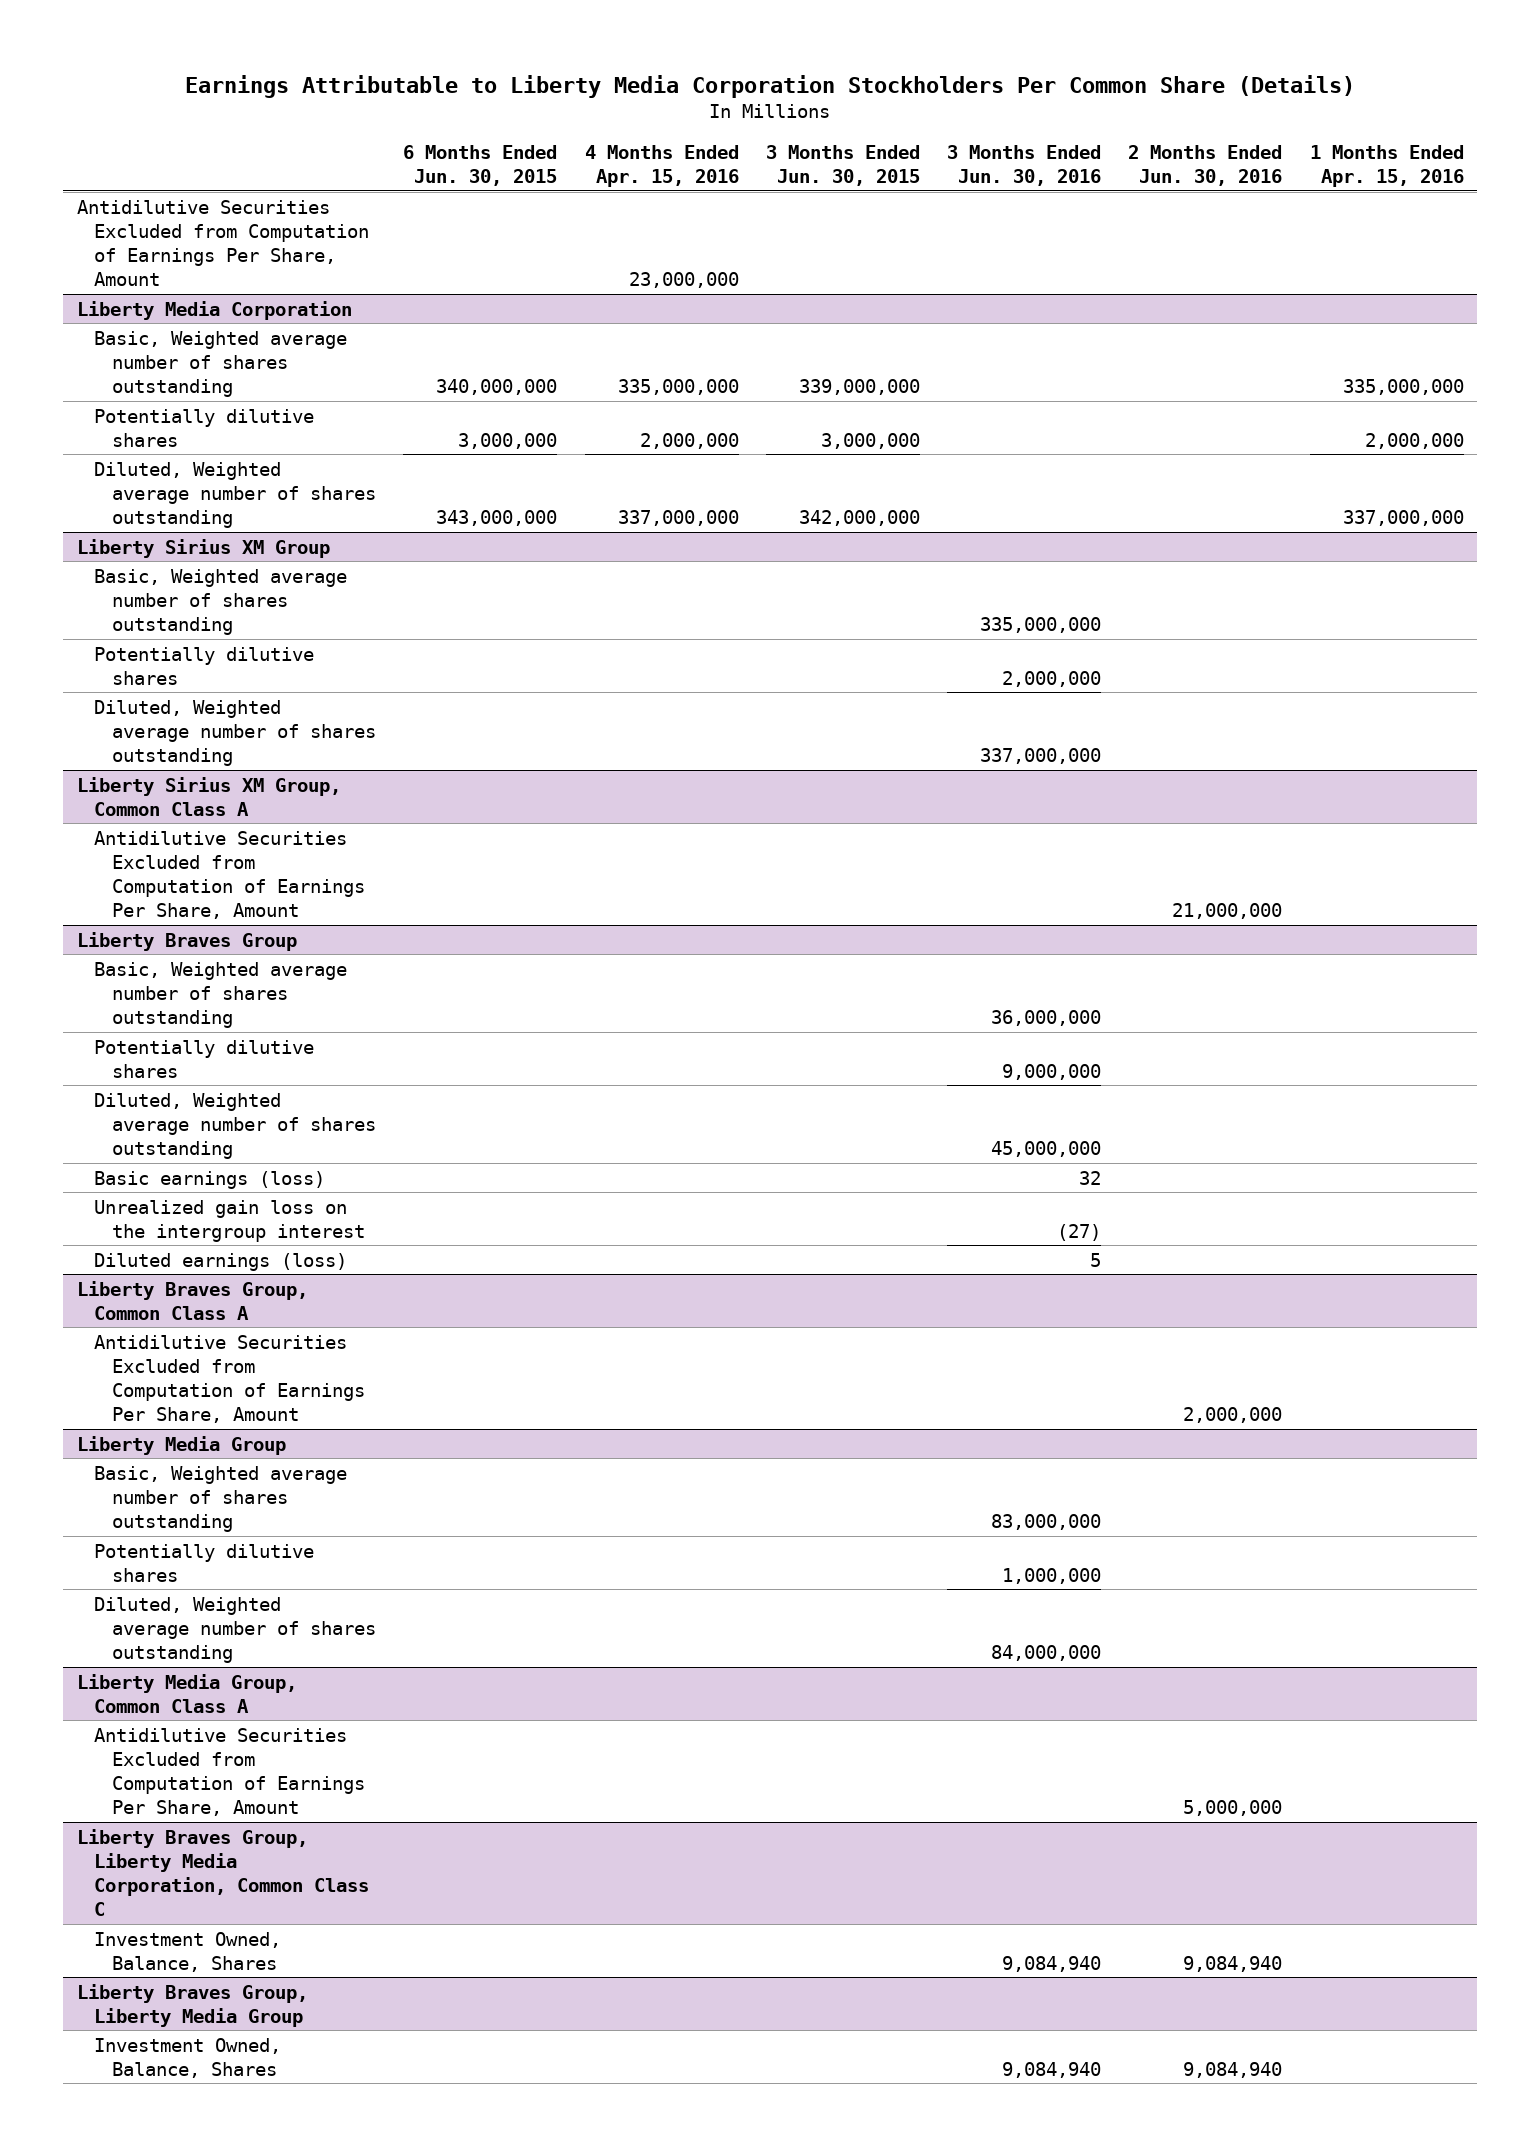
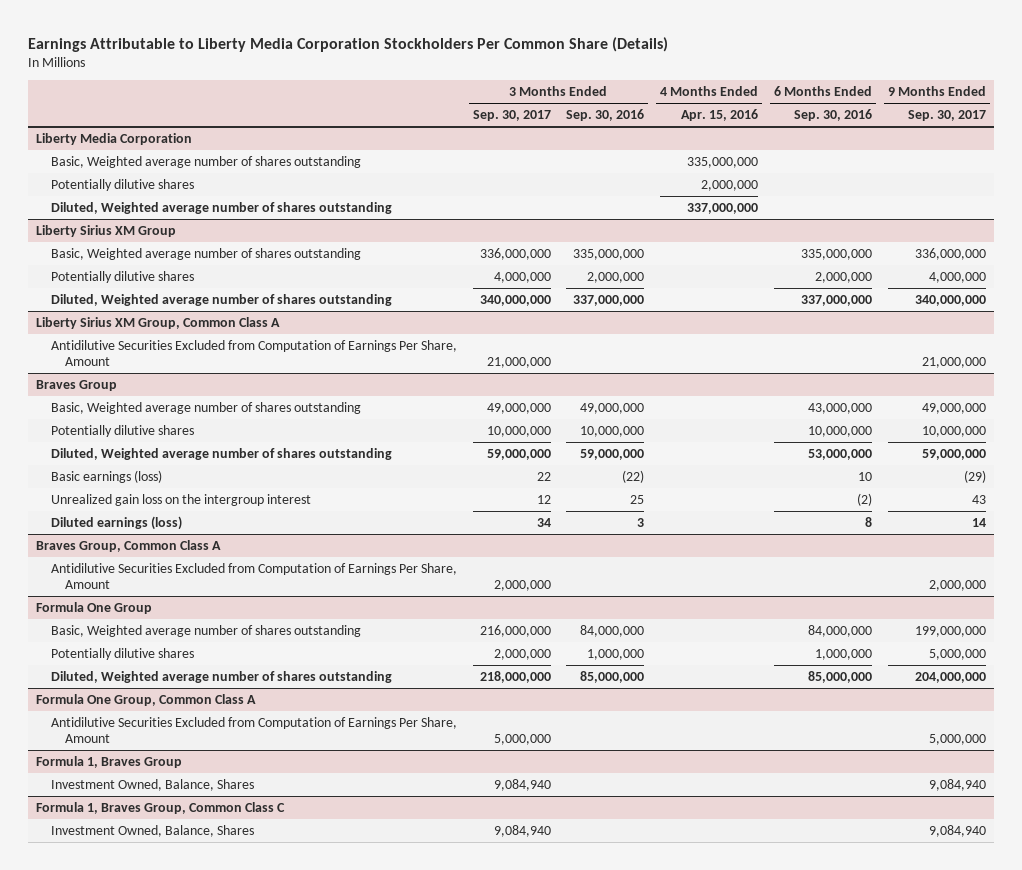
- | 6 Months Ended Jun. 30, 2015 | 4 Months Ended Apr. 15, 2016 | 3 Months Ended Jun. 30, 2015 | 3 Months Ended Jun. 30, 2016 | 2 Months Ended Jun. 30, 2016 | 1 Months Ended Apr. 15, 2016
+ | 3 Months Ended Sep. 30, 2017 | 3 Months Ended Sep. 30, 2016 | 4 Months Ended Apr. 15, 2016 | 6 Months Ended Sep. 30, 2016 | 9 Months Ended Sep. 30, 2017
- Antidilutive Securities Excluded from Computation of Earnings Per Share, Amount | | 23,000,000 | | | |
- Liberty Braves Group
+ Braves Group
- Liberty Braves Group, Common Class A
+ Braves Group, Common Class A
- Liberty Media Group
- Basic, Weighted average number of shares outstanding | | | | 83,000,000 | |
- Potentially dilutive shares | | | | 1,000,000 | |
- Diluted, Weighted average number of shares outstanding | | | | 84,000,000 | |
- Liberty Media Group, Common Class A
+ Formula One Group
+ Basic, Weighted average number of shares outstanding | 216,000,000 | 84,000,000 | | 84,000,000 | 199,000,000
+ Potentially dilutive shares | 2,000,000 | 1,000,000 | | 1,000,000 | 5,000,000
+ Diluted, Weighted average number of shares outstanding | 218,000,000 | 85,000,000 | | 85,000,000 | 204,000,000
+ Formula One Group, Common Class A
- Liberty Braves Group, Liberty Media Corporation, Common Class C
+ Formula 1, Braves Group
+ Investment Owned, Balance, Shares | 9,084,940 | | | | 9,084,940
+ Formula 1, Braves Group, Common Class C
- Liberty Braves Group, Liberty Media Group
- Investment Owned, Balance, Shares | | | | 9,084,940 | 9,084,940 |

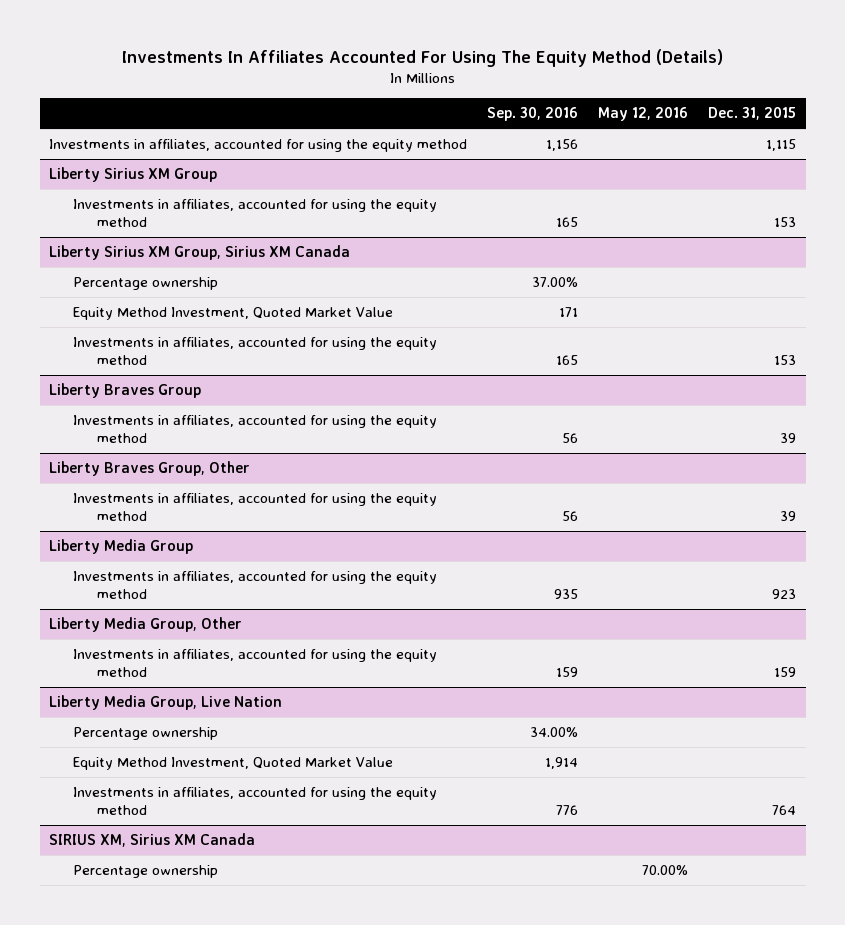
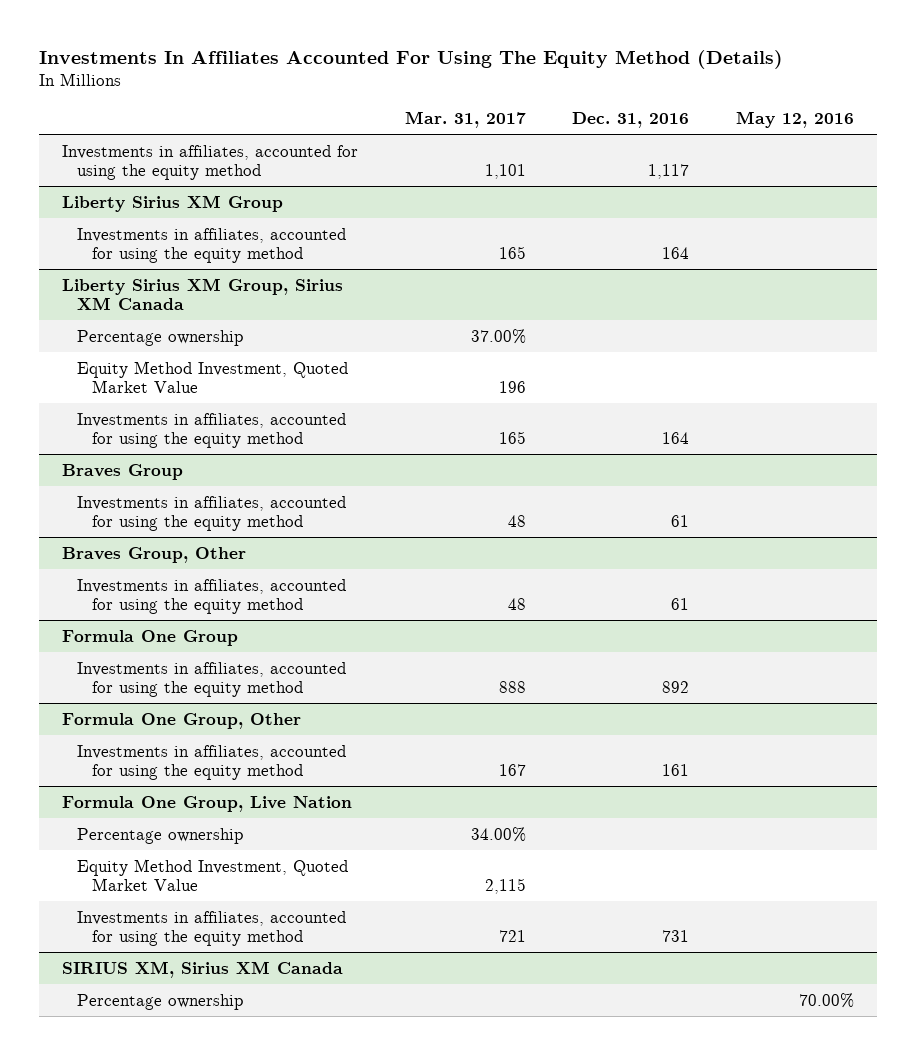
- | Sep. 30, 2016 | May 12, 2016 | Dec. 31, 2015
+ | Mar. 31, 2017 | Dec. 31, 2016 | May 12, 2016
- Liberty Braves Group
+ Braves Group
- Liberty Braves Group, Other
+ Braves Group, Other
- Liberty Media Group
- Investments in affiliates, accounted for using the equity method | 935 | | 923
- Liberty Media Group, Other
- Investments in affiliates, accounted for using the equity method | 159 | | 159
- Liberty Media Group, Live Nation
- Percentage ownership | 34.00% | |
- Equity Method Investment, Quoted Market Value | 1,914 | |
- Investments in affiliates, accounted for using the equity method | 776 | | 764
+ Formula One Group
+ Investments in affiliates, accounted for using the equity method | 888 | 892 |
+ Formula One Group, Other
+ Investments in affiliates, accounted for using the equity method | 167 | 161 |
+ Formula One Group, Live Nation
+ Percentage ownership | 34.00% | |
+ Equity Method Investment, Quoted Market Value | 2,115 | |
+ Investments in affiliates, accounted for using the equity method | 721 | 731 |

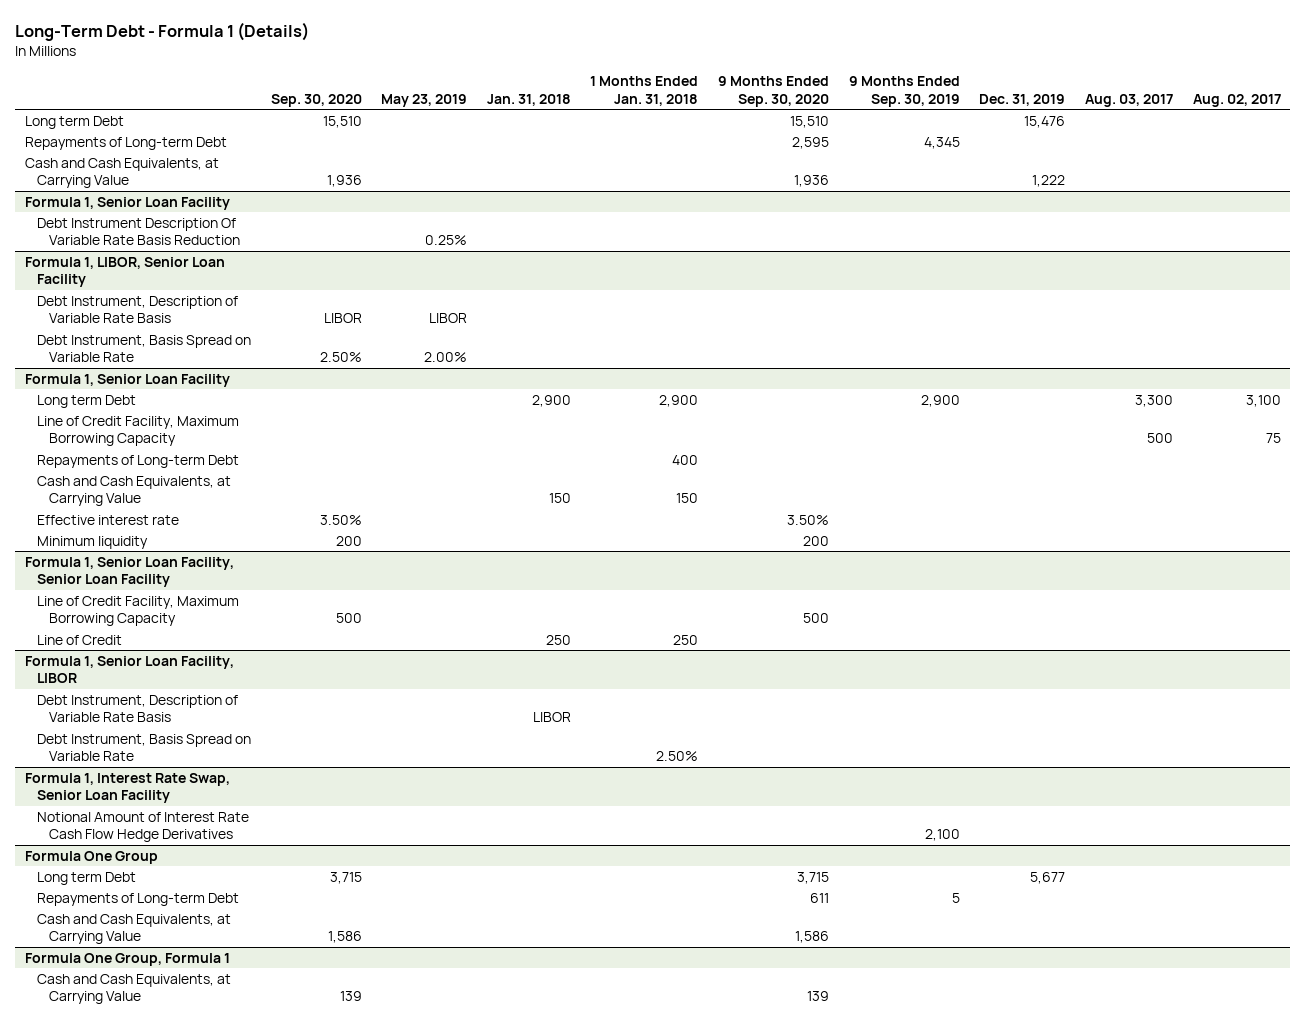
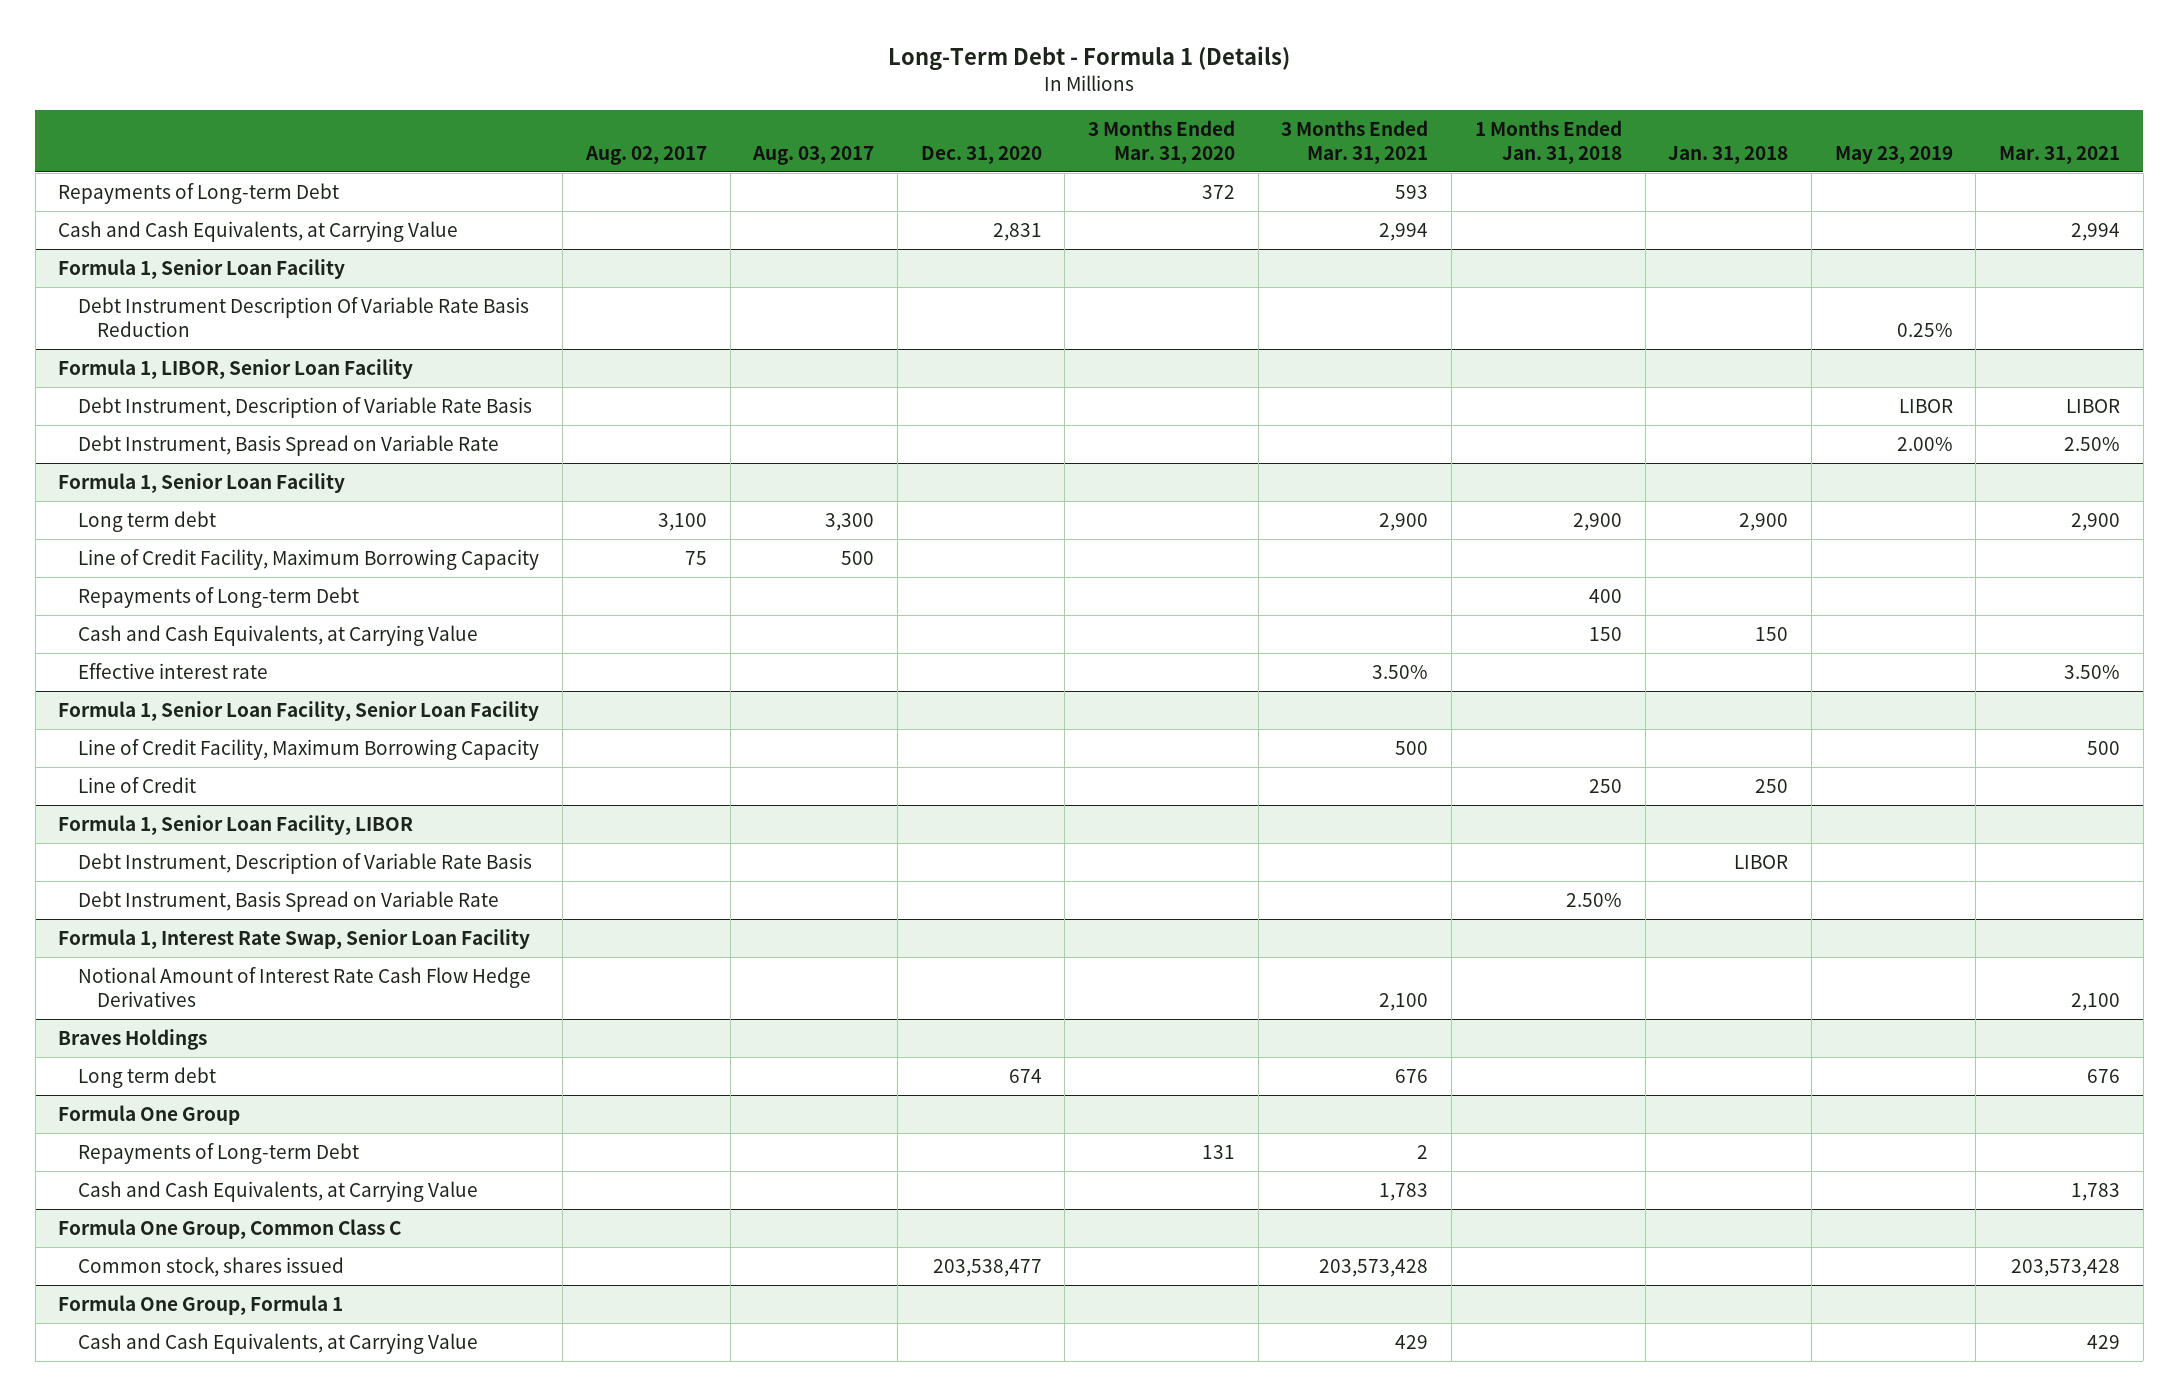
- | Sep. 30, 2020 | May 23, 2019 | Jan. 31, 2018 | 1 Months Ended Jan. 31, 2018 | 9 Months Ended Sep. 30, 2020 | 9 Months Ended Sep. 30, 2019 | Dec. 31, 2019 | Aug. 03, 2017 | Aug. 02, 2017
+ | Aug. 02, 2017 | Aug. 03, 2017 | Dec. 31, 2020 | 3 Months Ended Mar. 31, 2020 | 3 Months Ended Mar. 31, 2021 | 1 Months Ended Jan. 31, 2018 | Jan. 31, 2018 | May 23, 2019 | Mar. 31, 2021
- Long term Debt | 15,510 | | | | 15,510 | | 15,476 | |
@ Formula 1, Senior Loan Facility
- Long term Debt | | | 2,900 | 2,900 | | 2,900 | | 3,300 | 3,100
+ Long term debt | 3,100 | 3,300 | | | 2,900 | 2,900 | 2,900 | | 2,900
- Minimum liquidity | 200 | | | | 200 | | | |
+ Braves Holdings
+ Long term debt | | | 674 | | 676 | | | | 676
@ Formula One Group
- Long term Debt | 3,715 | | | | 3,715 | | 5,677 | |
+ Formula One Group, Common Class C
+ Common stock, shares issued | | | 203,538,477 | | 203,573,428 | | | | 203,573,428

